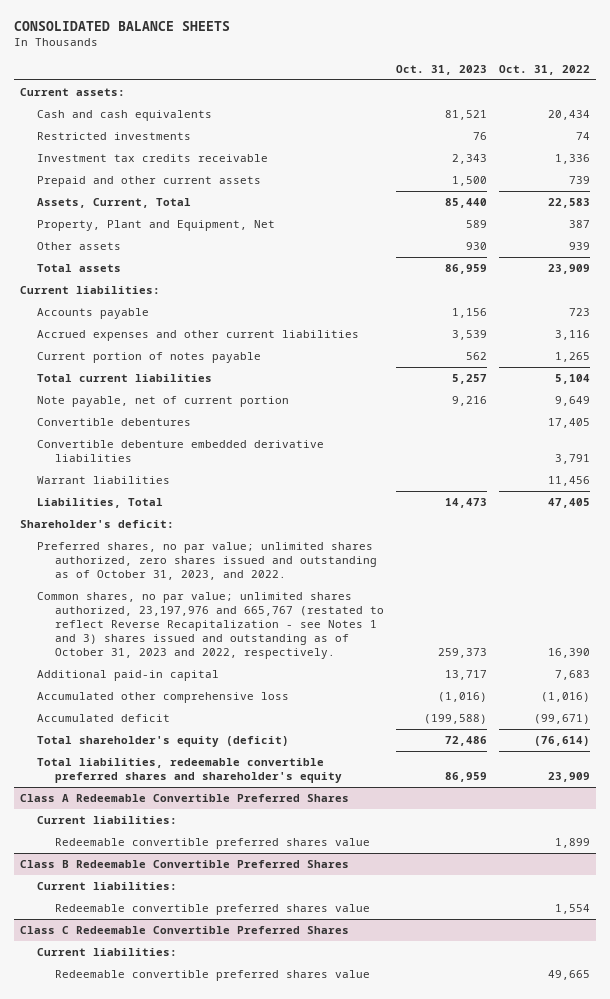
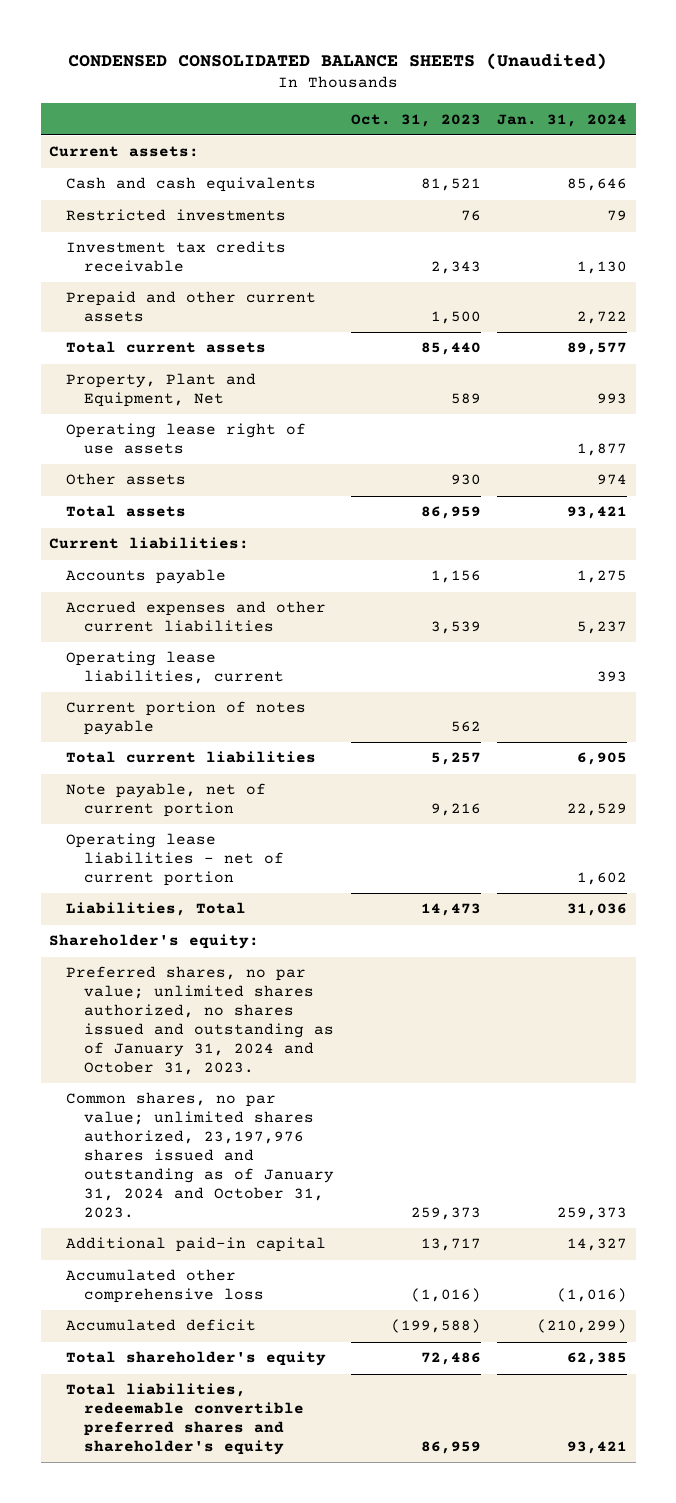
- CONSOLIDATED BALANCE SHEETS
+ CONDENSED CONSOLIDATED BALANCE SHEETS (Unaudited)
- | Oct. 31, 2023 | Oct. 31, 2022
+ | Oct. 31, 2023 | Jan. 31, 2024
- Assets, Current, Total | 85,440 | 22,583
+ Total current assets | 85,440 | 89,577
+ Operating lease right of use assets | | 1,877
+ Operating lease liabilities, current | | 393
- Convertible debentures | | 17,405
- Convertible debenture embedded derivative liabilities | | 3,791
- Warrant liabilities | | 11,456
+ Operating lease liabilities - net of current portion | | 1,602
- Shareholder's deficit:
- Preferred shares, no par value; unlimited shares authorized, zero shares issued and outstanding as of October 31, 2023, and 2022.
- Common shares, no par value; unlimited shares authorized, 23,197,976 and 665,767 (restated to reflect Reverse Recapitalization - see Notes 1 and 3) shares issued and outstanding as of October 31, 2023 and 2022, respectively. | 259,373 | 16,390
+ Shareholder's equity:
+ Preferred shares, no par value; unlimited shares authorized, no shares issued and outstanding as of January 31, 2024 and October 31, 2023.
+ Common shares, no par value; unlimited shares authorized, 23,197,976 shares issued and outstanding as of January 31, 2024 and October 31, 2023. | 259,373 | 259,373
- Total shareholder's equity (deficit) | 72,486 | (76,614)
+ Total shareholder's equity | 72,486 | 62,385
- Class A Redeemable Convertible Preferred Shares
- Current liabilities:
- Redeemable convertible preferred shares value | | 1,899
- Class B Redeemable Convertible Preferred Shares
- Current liabilities:
- Redeemable convertible preferred shares value | | 1,554
- Class C Redeemable Convertible Preferred Shares
- Current liabilities:
- Redeemable convertible preferred shares value | | 49,665

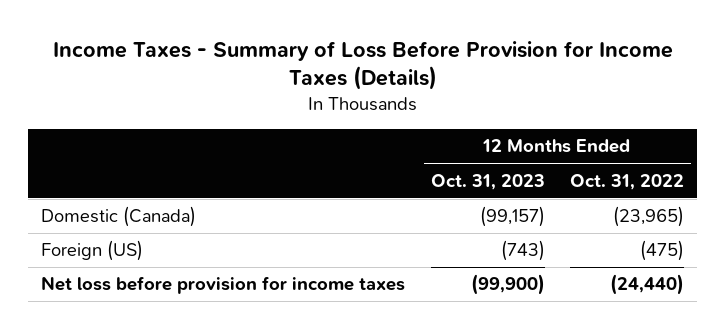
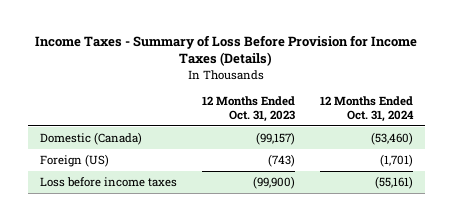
- | 12 Months Ended Oct. 31, 2023 | 12 Months Ended Oct. 31, 2022
+ | 12 Months Ended Oct. 31, 2023 | 12 Months Ended Oct. 31, 2024
- Net loss before provision for income taxes | (99,900) | (24,440)
+ Loss before income taxes | (99,900) | (55,161)

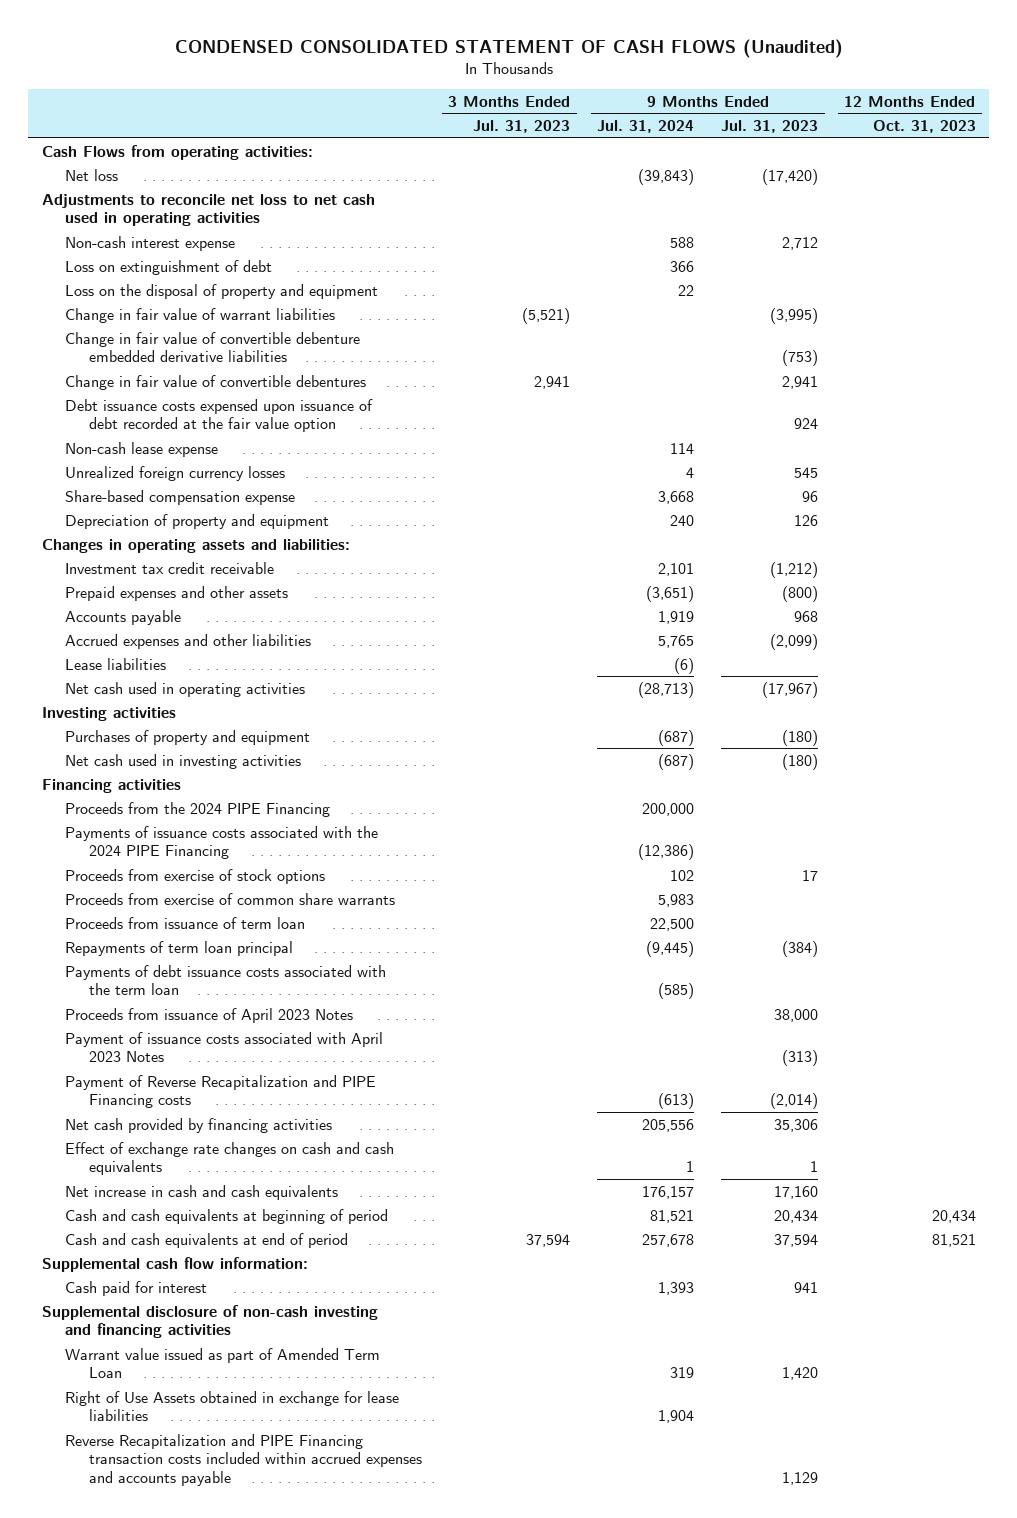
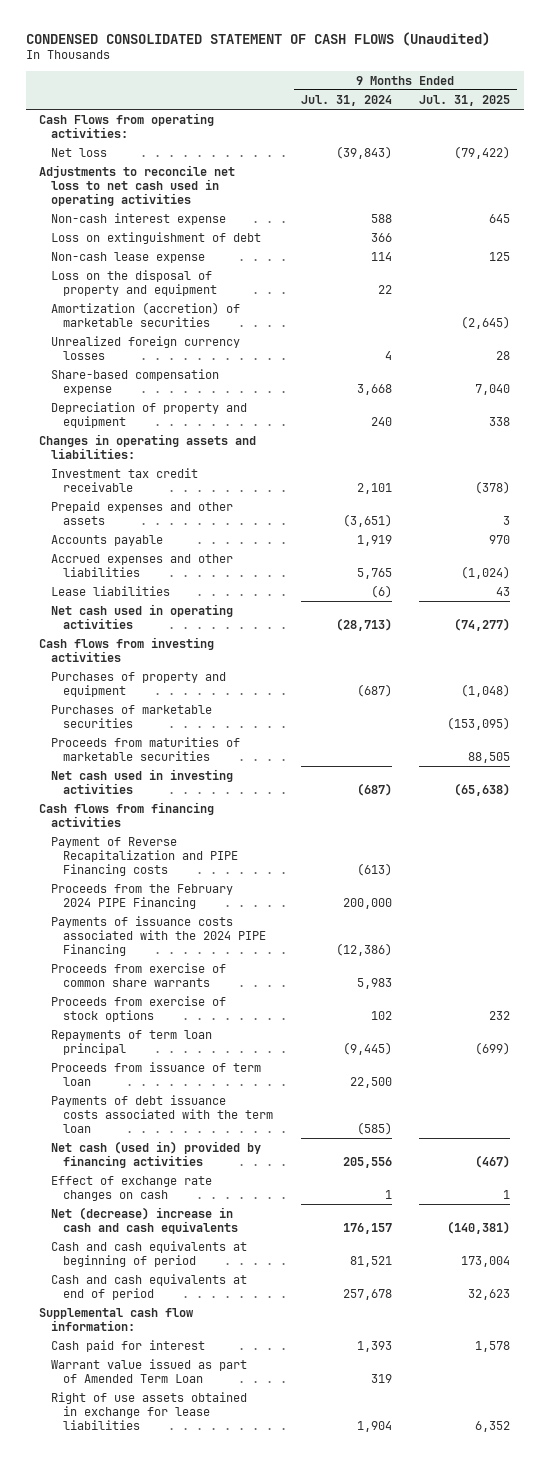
- | 3 Months Ended Jul. 31, 2023 | 9 Months Ended Jul. 31, 2024 | 9 Months Ended Jul. 31, 2023 | 12 Months Ended Oct. 31, 2023
+ | 9 Months Ended Jul. 31, 2024 | 9 Months Ended Jul. 31, 2025
- Change in fair value of warrant liabilities | (5,521) | | (3,995) |
- Change in fair value of convertible debenture embedded derivative liabilities | | | (753) |
- Change in fair value of convertible debentures | 2,941 | | 2,941 |
- Debt issuance costs expensed upon issuance of debt recorded at the fair value option | | | 924 |
moved down: Loss on the disposal of property and equipment | 22 |
+ Amortization (accretion) of marketable securities | | (2,645)
- Investing activities
+ Cash flows from investing activities
+ Purchases of marketable securities | | (153,095)
+ Proceeds from maturities of marketable securities | | 88,505
- Financing activities
- Proceeds from the 2024 PIPE Financing | | 200,000 | |
+ Cash flows from financing activities
moved up: Payment of Reverse Recapitalization and PIPE Financing costs | (613) |
+ Proceeds from the February 2024 PIPE Financing | 200,000 |
moved down: Proceeds from exercise of stock options | 102 | 232
moved down: Proceeds from issuance of term loan | 22,500 |
- Proceeds from issuance of April 2023 Notes | | | 38,000 |
- Payment of issuance costs associated with April 2023 Notes | | | (313) |
- Net cash provided by financing activities | | 205,556 | 35,306 |
- Effect of exchange rate changes on cash and cash equivalents | | 1 | 1 |
- Net increase in cash and cash equivalents | | 176,157 | 17,160 |
+ Net cash (used in) provided by financing activities | 205,556 | (467)
+ Effect of exchange rate changes on cash | 1 | 1
+ Net (decrease) increase in cash and cash equivalents | 176,157 | (140,381)
- Supplemental disclosure of non-cash investing and financing activities
- Right of Use Assets obtained in exchange for lease liabilities | | 1,904 | |
- Reverse Recapitalization and PIPE Financing transaction costs included within accrued expenses and accounts payable | | | 1,129 |
+ Right of use assets obtained in exchange for lease liabilities | 1,904 | 6,352

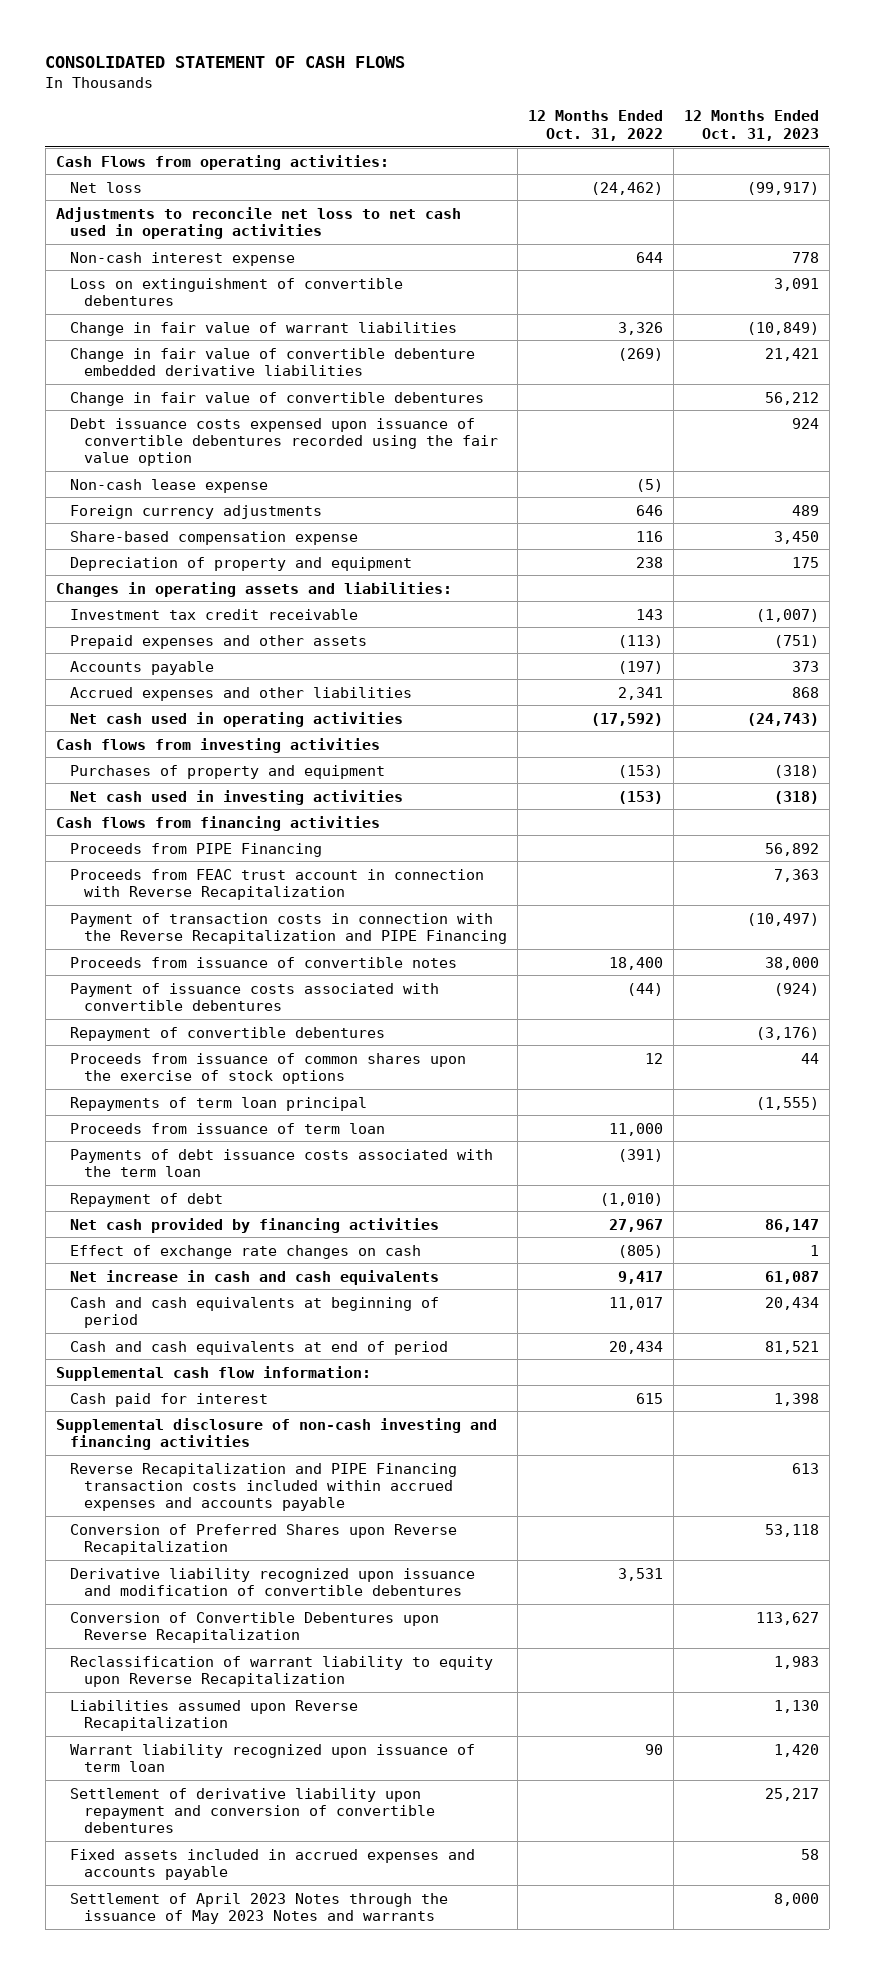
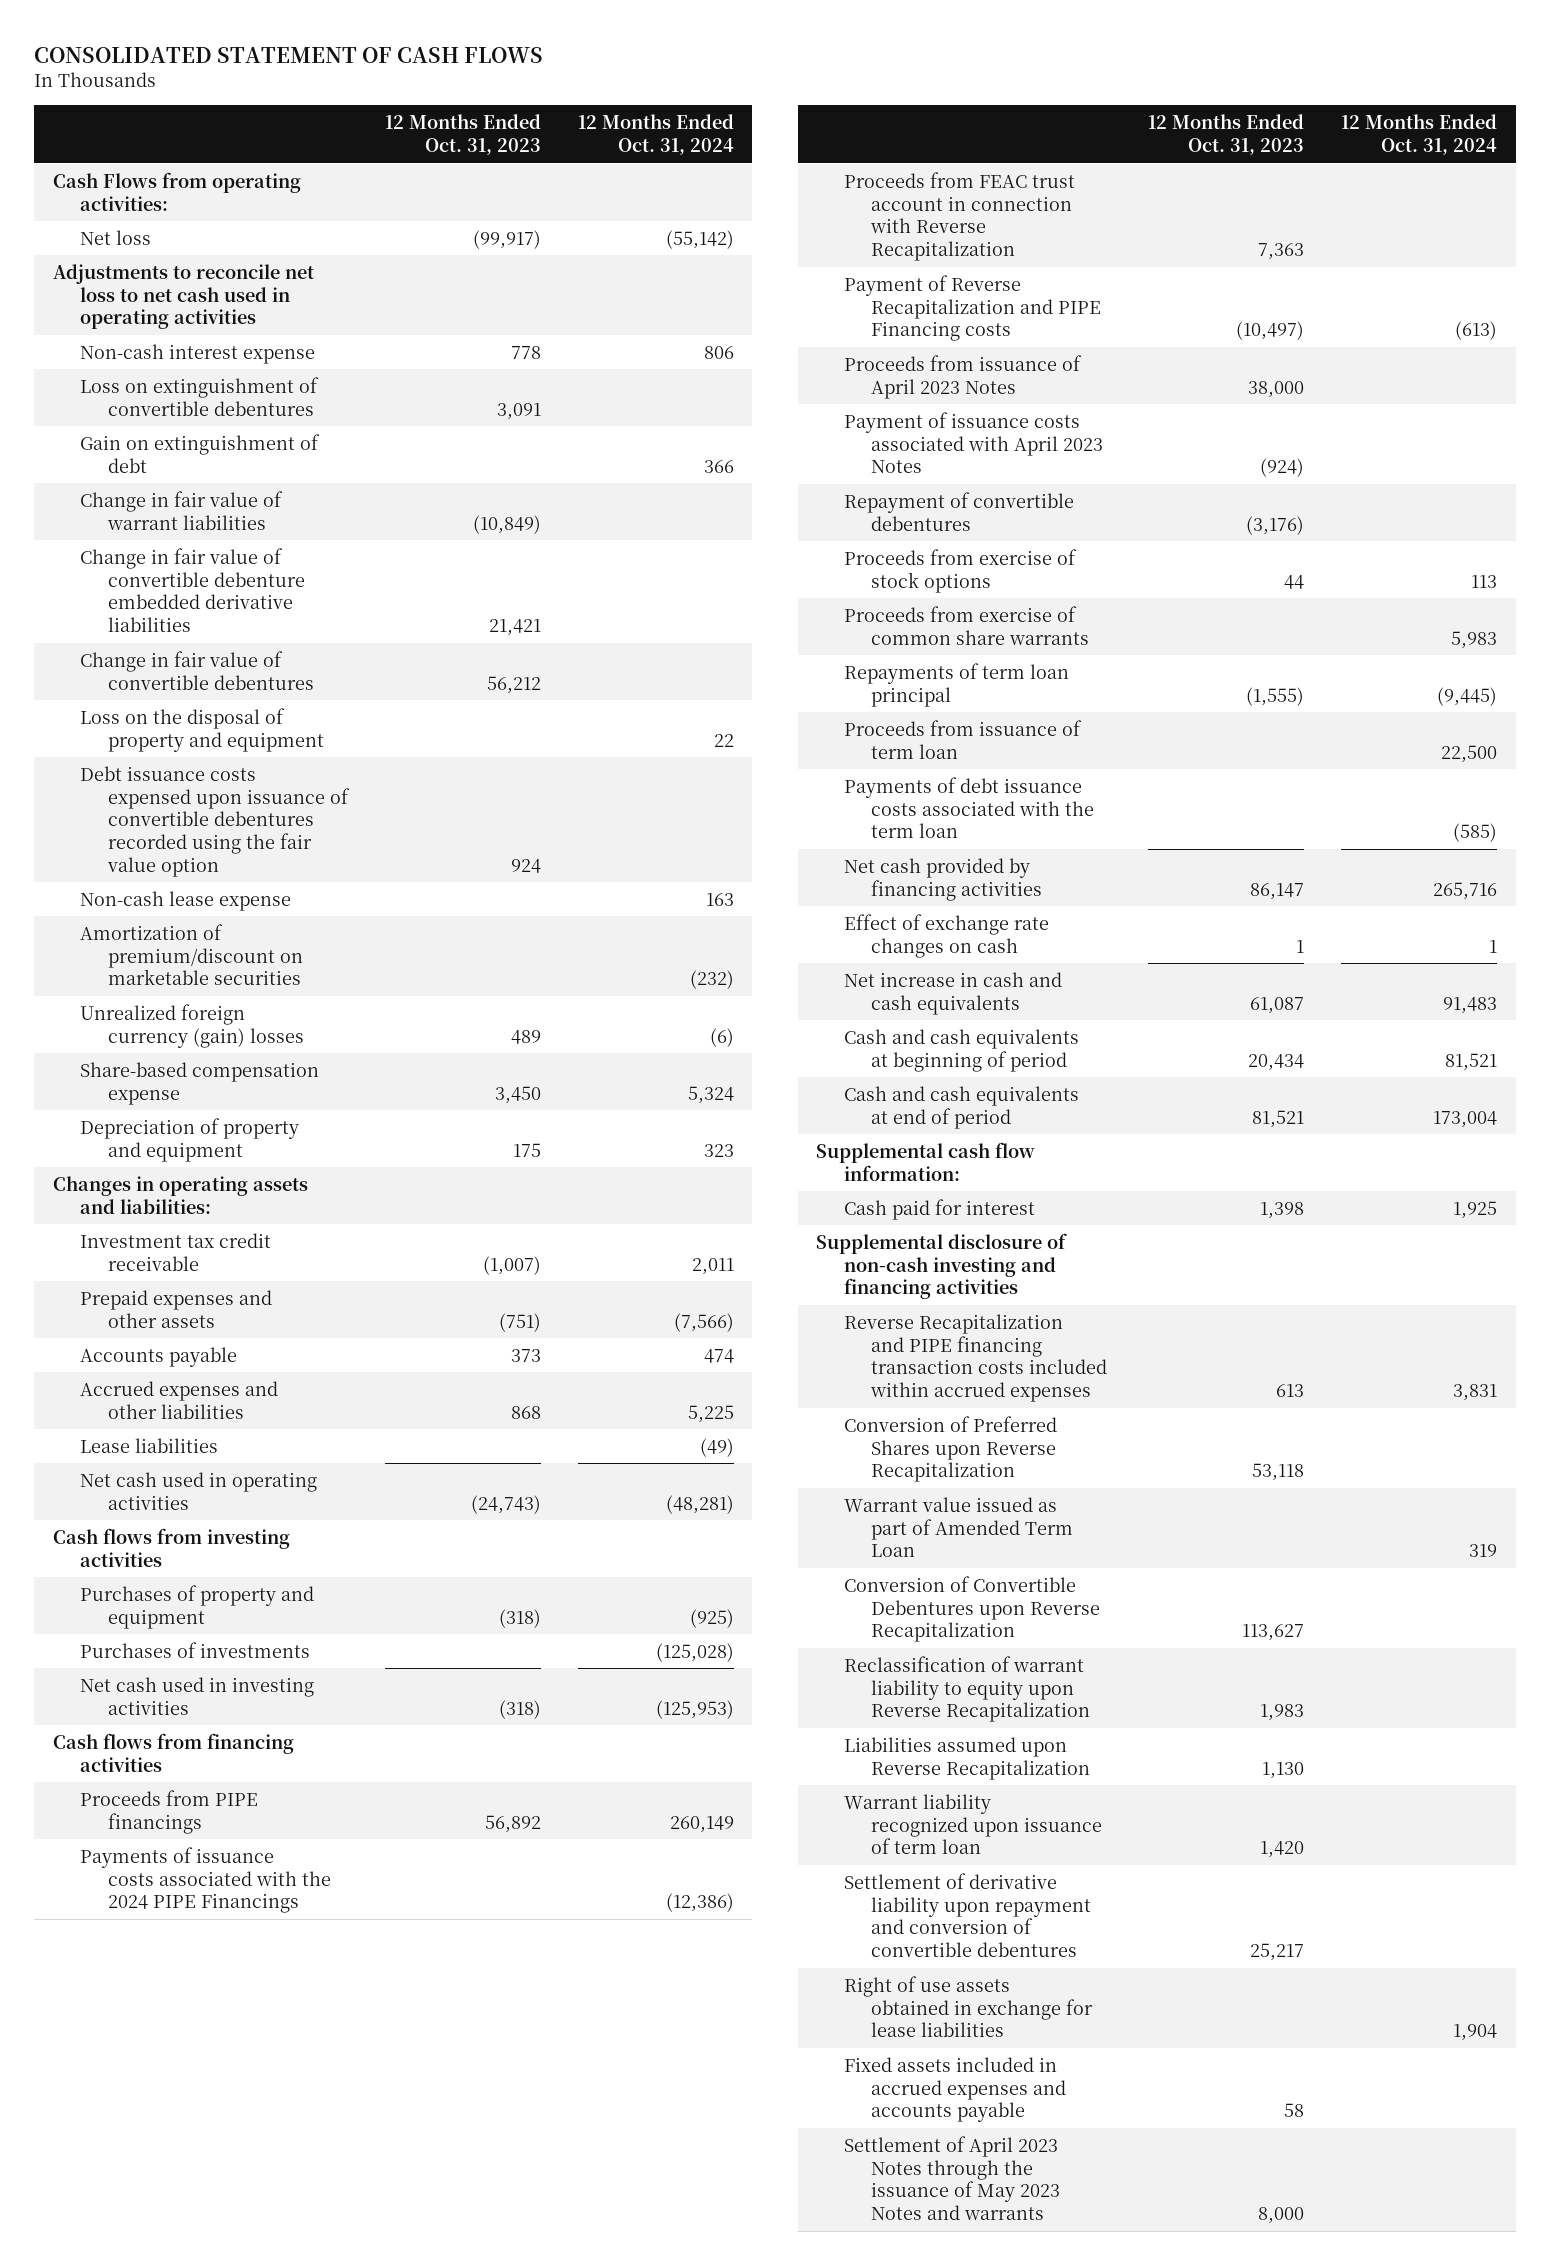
- | 12 Months Ended Oct. 31, 2022 | 12 Months Ended Oct. 31, 2023
+ | 12 Months Ended Oct. 31, 2023 | 12 Months Ended Oct. 31, 2024
+ Gain on extinguishment of debt | | 366
+ Loss on the disposal of property and equipment | | 22
- Foreign currency adjustments | 646 | 489
+ Amortization of premium/discount on marketable securities | | (232)
+ Unrealized foreign currency (gain) losses | 489 | (6)
+ Lease liabilities | | (49)
+ Purchases of investments | | (125,028)
- Proceeds from PIPE Financing | | 56,892
+ Proceeds from PIPE financings | 56,892 | 260,149
+ Payments of issuance costs associated with the 2024 PIPE Financings | | (12,386)
- Payment of transaction costs in connection with the Reverse Recapitalization and PIPE Financing | | (10,497)
- Proceeds from issuance of convertible notes | 18,400 | 38,000
- Payment of issuance costs associated with convertible debentures | (44) | (924)
+ Payment of Reverse Recapitalization and PIPE Financing costs | (10,497) | (613)
+ Proceeds from issuance of April 2023 Notes | 38,000 |
+ Payment of issuance costs associated with April 2023 Notes | (924) |
- Proceeds from issuance of common shares upon the exercise of stock options | 12 | 44
+ Proceeds from exercise of stock options | 44 | 113
+ Proceeds from exercise of common share warrants | | 5,983
- Repayment of debt | (1,010) |
- Reverse Recapitalization and PIPE Financing transaction costs included within accrued expenses and accounts payable | | 613
+ Reverse Recapitalization and PIPE financing transaction costs included within accrued expenses | 613 | 3,831
- Derivative liability recognized upon issuance and modification of convertible debentures | 3,531 |
+ Warrant value issued as part of Amended Term Loan | | 319
+ Right of use assets obtained in exchange for lease liabilities | | 1,904

